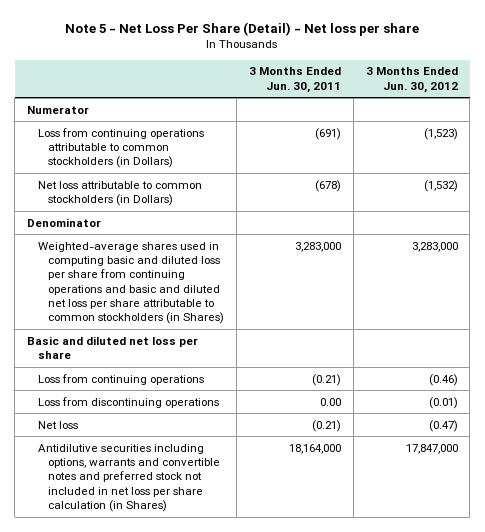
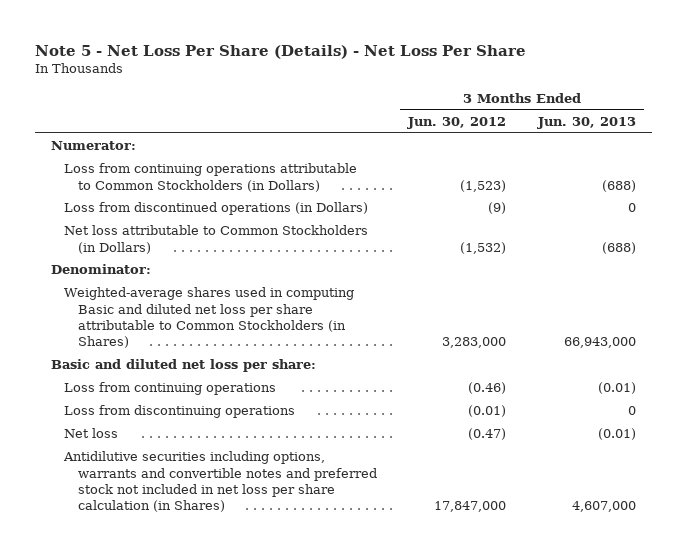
- Note 5 - Net Loss Per Share (Detail) - Net loss per share
+ Note 5 - Net Loss Per Share (Details) - Net Loss Per Share
- | 3 Months Ended Jun. 30, 2011 | 3 Months Ended Jun. 30, 2012
+ | 3 Months Ended Jun. 30, 2012 | 3 Months Ended Jun. 30, 2013
- Numerator
- Loss from continuing operations attributable to common stockholders (in Dollars) | (691) | (1,523)
- Net loss attributable to common stockholders (in Dollars) | (678) | (1,532)
- Denominator
- Weighted-average shares used in computing basic and diluted loss per share from continuing operations and basic and diluted net loss per share attributable to common stockholders (in Shares) | 3,283,000 | 3,283,000
- Basic and diluted net loss per share
+ Numerator:
+ Loss from continuing operations attributable to Common Stockholders (in Dollars) | (1,523) | (688)
+ Loss from discontinued operations (in Dollars) | (9) | 0
+ Net loss attributable to Common Stockholders (in Dollars) | (1,532) | (688)
+ Denominator:
+ Weighted-average shares used in computing Basic and diluted net loss per share attributable to Common Stockholders (in Shares) | 3,283,000 | 66,943,000
+ Basic and diluted net loss per share:

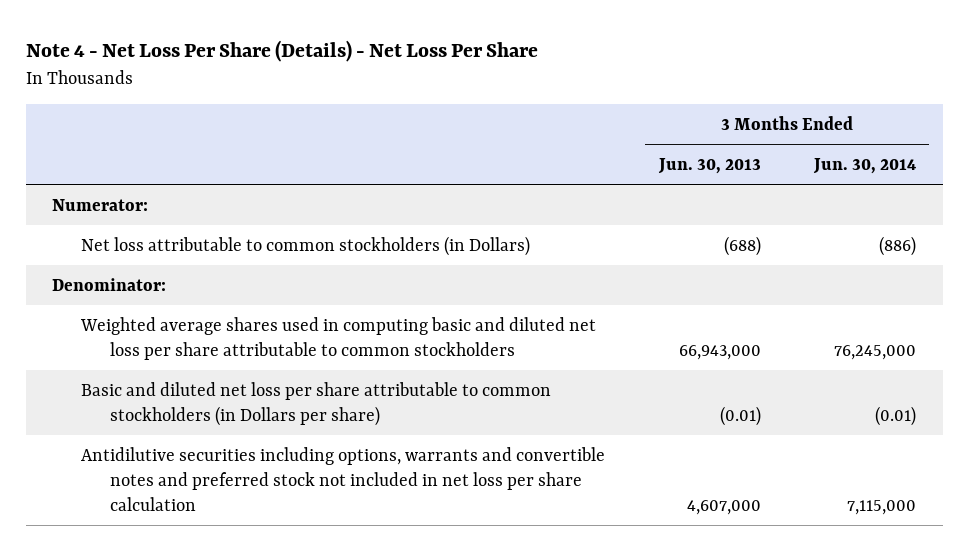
- Note 5 - Net Loss Per Share (Details) - Net Loss Per Share
+ Note 4 - Net Loss Per Share (Details) - Net Loss Per Share
- | 3 Months Ended Jun. 30, 2012 | 3 Months Ended Jun. 30, 2013
+ | 3 Months Ended Jun. 30, 2013 | 3 Months Ended Jun. 30, 2014
- Loss from continuing operations attributable to Common Stockholders (in Dollars) | (1,523) | (688)
- Loss from discontinued operations (in Dollars) | (9) | 0
- Net loss attributable to Common Stockholders (in Dollars) | (1,532) | (688)
+ Net loss attributable to common stockholders (in Dollars) | (688) | (886)
- Weighted-average shares used in computing Basic and diluted net loss per share attributable to Common Stockholders (in Shares) | 3,283,000 | 66,943,000
- Basic and diluted net loss per share:
- Loss from continuing operations | (0.46) | (0.01)
- Loss from discontinuing operations | (0.01) | 0
- Net loss | (0.47) | (0.01)
- Antidilutive securities including options, warrants and convertible notes and preferred stock not included in net loss per share calculation (in Shares) | 17,847,000 | 4,607,000
+ Weighted average shares used in computing basic and diluted net loss per share attributable to common stockholders | 66,943,000 | 76,245,000
+ Basic and diluted net loss per share attributable to common stockholders (in Dollars per share) | (0.01) | (0.01)
+ Antidilutive securities including options, warrants and convertible notes and preferred stock not included in net loss per share calculation | 4,607,000 | 7,115,000

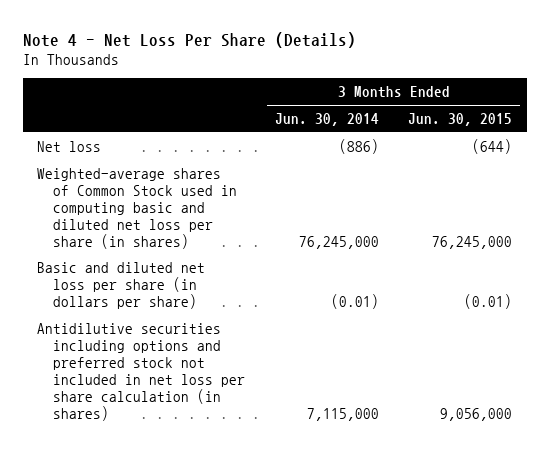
- Note 4 - Net Loss Per Share (Details) - Net Loss Per Share
+ Note 4 - Net Loss Per Share (Details)
- | 3 Months Ended Jun. 30, 2013 | 3 Months Ended Jun. 30, 2014
+ | 3 Months Ended Jun. 30, 2014 | 3 Months Ended Jun. 30, 2015
- Numerator:
- Net loss attributable to common stockholders (in Dollars) | (688) | (886)
- Denominator:
- Weighted average shares used in computing basic and diluted net loss per share attributable to common stockholders | 66,943,000 | 76,245,000
- Basic and diluted net loss per share attributable to common stockholders (in Dollars per share) | (0.01) | (0.01)
- Antidilutive securities including options, warrants and convertible notes and preferred stock not included in net loss per share calculation | 4,607,000 | 7,115,000
+ Net loss | (886) | (644)
+ Weighted-average shares of Common Stock used in computing basic and diluted net loss per share (in shares) | 76,245,000 | 76,245,000
+ Basic and diluted net loss per share (in dollars per share) | (0.01) | (0.01)
+ Antidilutive securities including options and preferred stock not included in net loss per share calculation (in shares) | 7,115,000 | 9,056,000

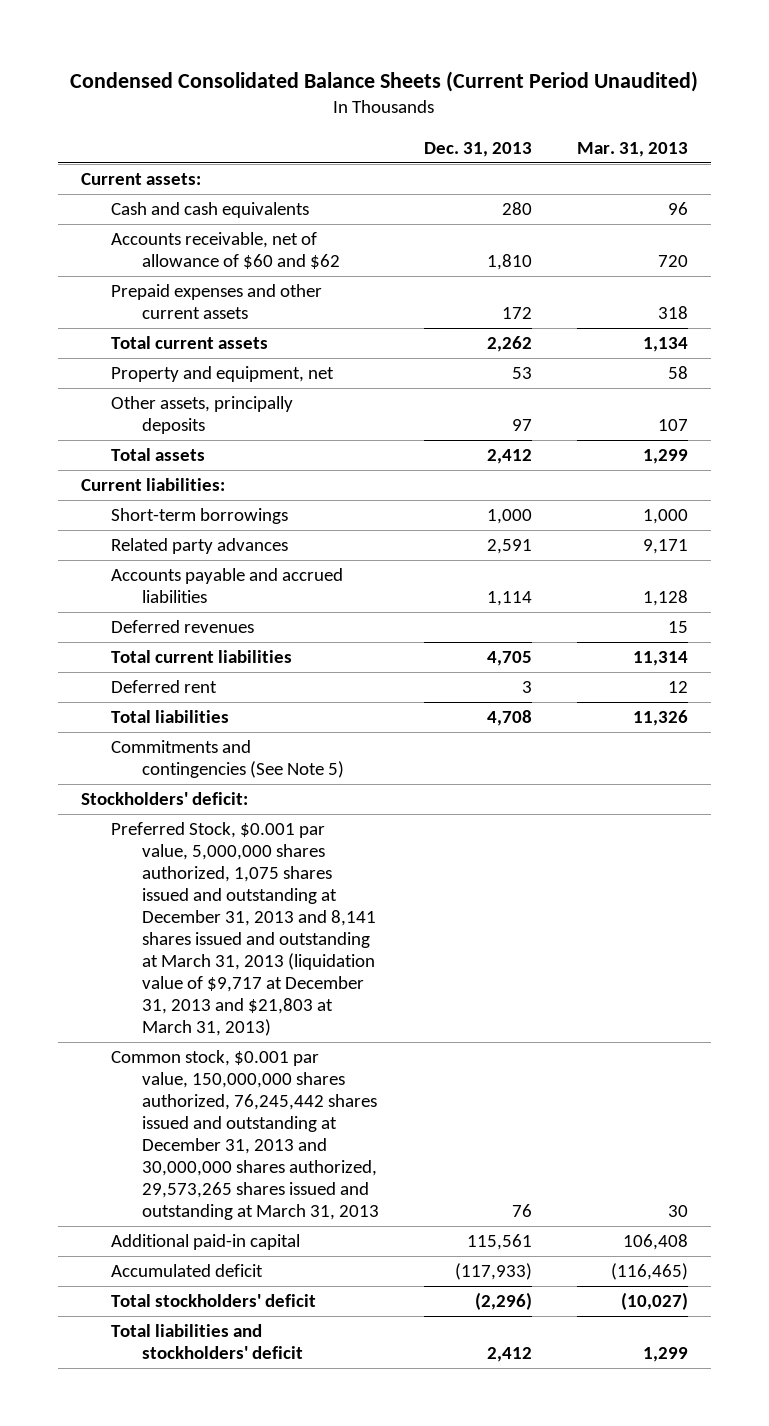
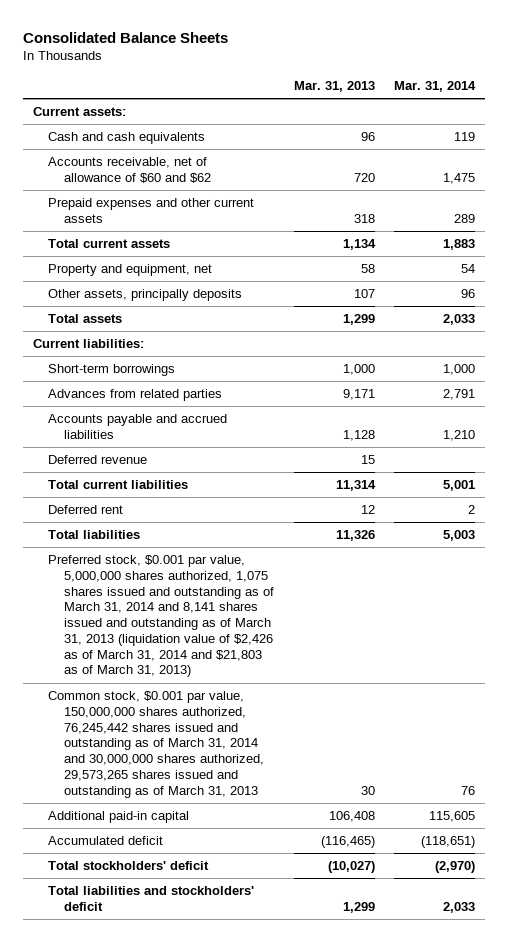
- Condensed Consolidated Balance Sheets (Current Period Unaudited)
+ Consolidated Balance Sheets
- | Dec. 31, 2013 | Mar. 31, 2013
+ | Mar. 31, 2013 | Mar. 31, 2014
- Related party advances | 2,591 | 9,171
+ Advances from related parties | 9,171 | 2,791
- Deferred revenues | | 15
+ Deferred revenue | 15 |
- Commitments and contingencies (See Note 5)
- Stockholders' deficit:
- Preferred Stock, $0.001 par value, 5,000,000 shares authorized, 1,075 shares issued and outstanding at December 31, 2013 and 8,141 shares issued and outstanding at March 31, 2013 (liquidation value of $9,717 at December 31, 2013 and $21,803 at March 31, 2013)
- Common stock, $0.001 par value, 150,000,000 shares authorized, 76,245,442 shares issued and outstanding at December 31, 2013 and 30,000,000 shares authorized, 29,573,265 shares issued and outstanding at March 31, 2013 | 76 | 30
+ Preferred stock, $0.001 par value, 5,000,000 shares authorized, 1,075 shares issued and outstanding as of March 31, 2014 and 8,141 shares issued and outstanding as of March 31, 2013 (liquidation value of $2,426 as of March 31, 2014 and $21,803 as of March 31, 2013)
+ Common stock, $0.001 par value, 150,000,000 shares authorized, 76,245,442 shares issued and outstanding as of March 31, 2014 and 30,000,000 shares authorized, 29,573,265 shares issued and outstanding as of March 31, 2013 | 30 | 76

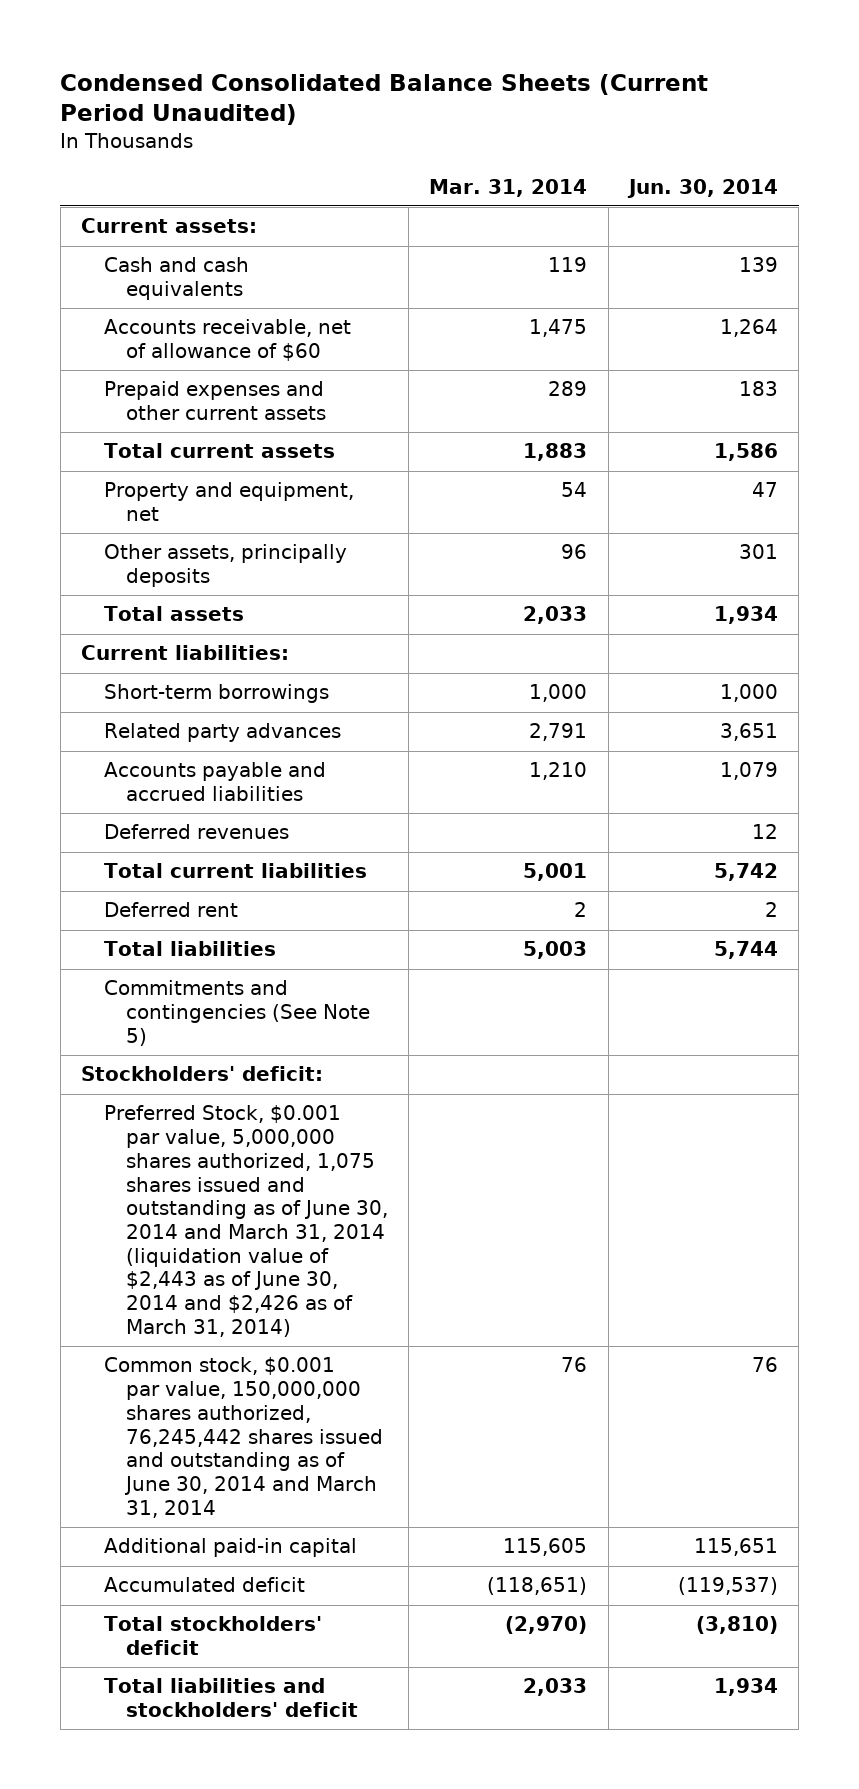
- Consolidated Balance Sheets
+ Condensed Consolidated Balance Sheets (Current Period Unaudited)
- | Mar. 31, 2013 | Mar. 31, 2014
+ | Mar. 31, 2014 | Jun. 30, 2014
- Accounts receivable, net of allowance of $60 and $62 | 720 | 1,475
+ Accounts receivable, net of allowance of $60 | 1,475 | 1,264
- Advances from related parties | 9,171 | 2,791
+ Related party advances | 2,791 | 3,651
- Deferred revenue | 15 |
+ Deferred revenues | | 12
- Preferred stock, $0.001 par value, 5,000,000 shares authorized, 1,075 shares issued and outstanding as of March 31, 2014 and 8,141 shares issued and outstanding as of March 31, 2013 (liquidation value of $2,426 as of March 31, 2014 and $21,803 as of March 31, 2013)
- Common stock, $0.001 par value, 150,000,000 shares authorized, 76,245,442 shares issued and outstanding as of March 31, 2014 and 30,000,000 shares authorized, 29,573,265 shares issued and outstanding as of March 31, 2013 | 30 | 76
+ Commitments and contingencies (See Note 5)
+ Stockholders' deficit:
+ Preferred Stock, $0.001 par value, 5,000,000 shares authorized, 1,075 shares issued and outstanding as of June 30, 2014 and March 31, 2014 (liquidation value of $2,443 as of June 30, 2014 and $2,426 as of March 31, 2014)
+ Common stock, $0.001 par value, 150,000,000 shares authorized, 76,245,442 shares issued and outstanding as of June 30, 2014 and March 31, 2014 | 76 | 76

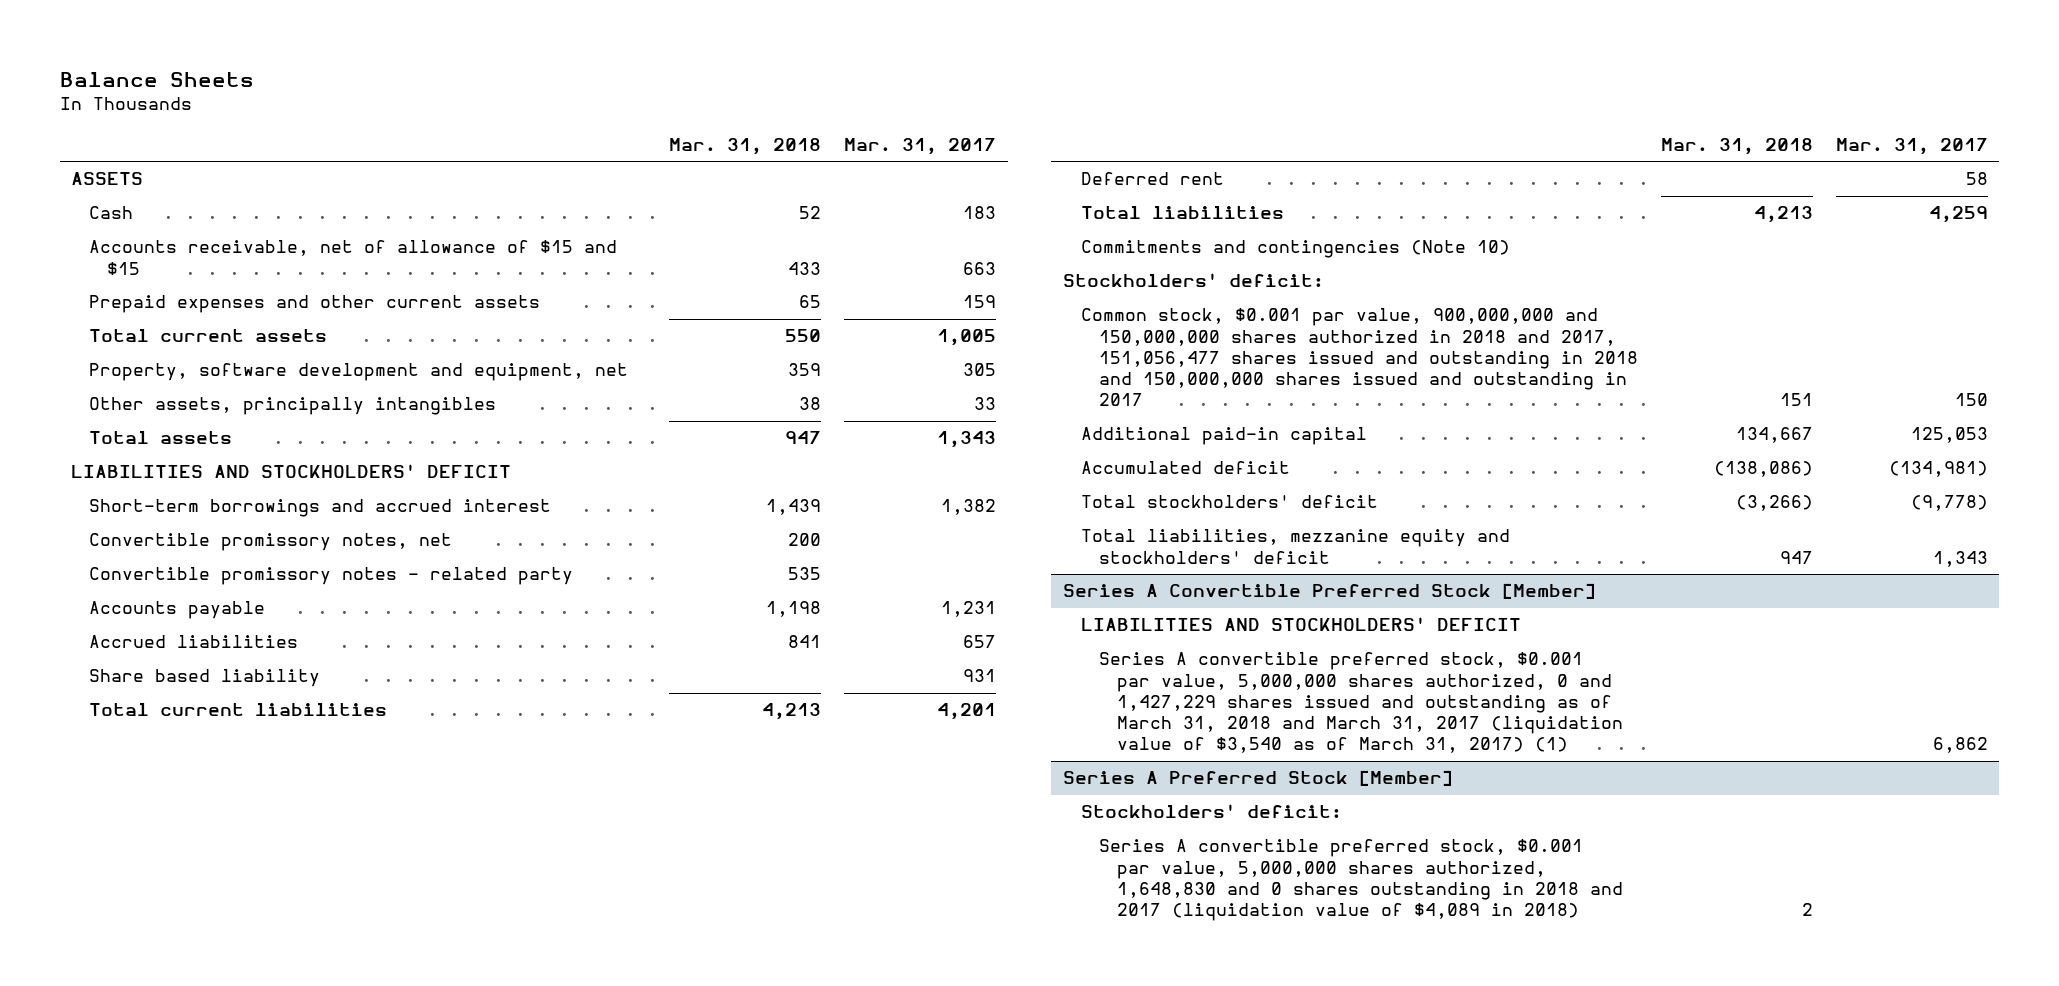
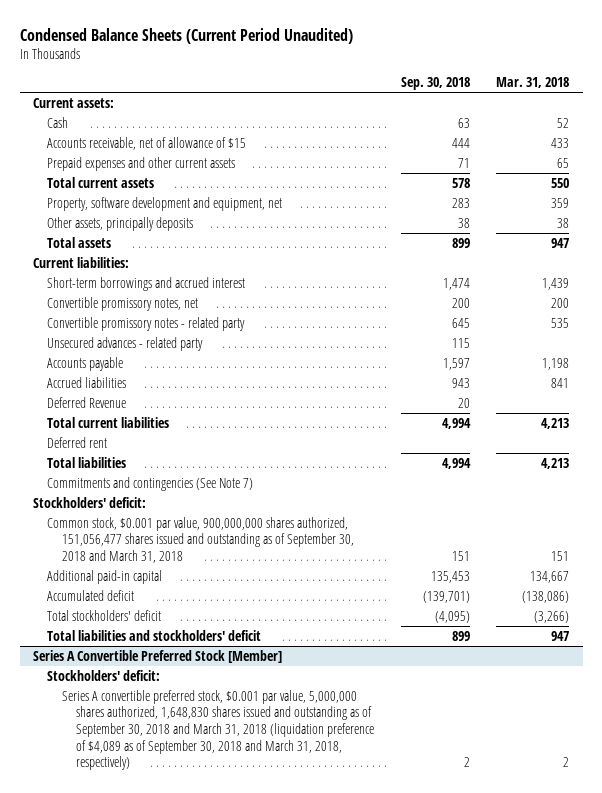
- Balance Sheets
+ Condensed Balance Sheets (Current Period Unaudited)
- | Mar. 31, 2018 | Mar. 31, 2017
+ | Sep. 30, 2018 | Mar. 31, 2018
- ASSETS
+ Current assets:
- Accounts receivable, net of allowance of $15 and $15 | 433 | 663
+ Accounts receivable, net of allowance of $15 | 444 | 433
- Other assets, principally intangibles | 38 | 33
+ Other assets, principally deposits | 38 | 38
- LIABILITIES AND STOCKHOLDERS' DEFICIT
+ Current liabilities:
+ Unsecured advances - related party | 115 |
- Share based liability | | 931
+ Deferred Revenue | 20 |
- Commitments and contingencies (Note 10)
+ Commitments and contingencies (See Note 7)
- Common stock, $0.001 par value, 900,000,000 and 150,000,000 shares authorized in 2018 and 2017, 151,056,477 shares issued and outstanding in 2018 and 150,000,000 shares issued and outstanding in 2017 | 151 | 150
+ Common stock, $0.001 par value, 900,000,000 shares authorized, 151,056,477 shares issued and outstanding as of September 30, 2018 and March 31, 2018 | 151 | 151
- Total liabilities, mezzanine equity and stockholders' deficit | 947 | 1,343
+ Total liabilities and stockholders' deficit | 899 | 947
@ Series A Convertible Preferred Stock [Member]
- LIABILITIES AND STOCKHOLDERS' DEFICIT
- Series A convertible preferred stock, $0.001 par value, 5,000,000 shares authorized, 0 and 1,427,229 shares issued and outstanding as of March 31, 2018 and March 31, 2017 (liquidation value of $3,540 as of March 31, 2017) (1) | | 6,862
- Series A Preferred Stock [Member]
- Series A convertible preferred stock, $0.001 par value, 5,000,000 shares authorized, 1,648,830 and 0 shares outstanding in 2018 and 2017 (liquidation value of $4,089 in 2018) | 2 |
@ Series A Convertible Preferred Stock [Member]
+ Series A convertible preferred stock, $0.001 par value, 5,000,000 shares authorized, 1,648,830 shares issued and outstanding as of September 30, 2018 and March 31, 2018 (liquidation preference of $4,089 as of September 30, 2018 and March 31, 2018, respectively) | 2 | 2

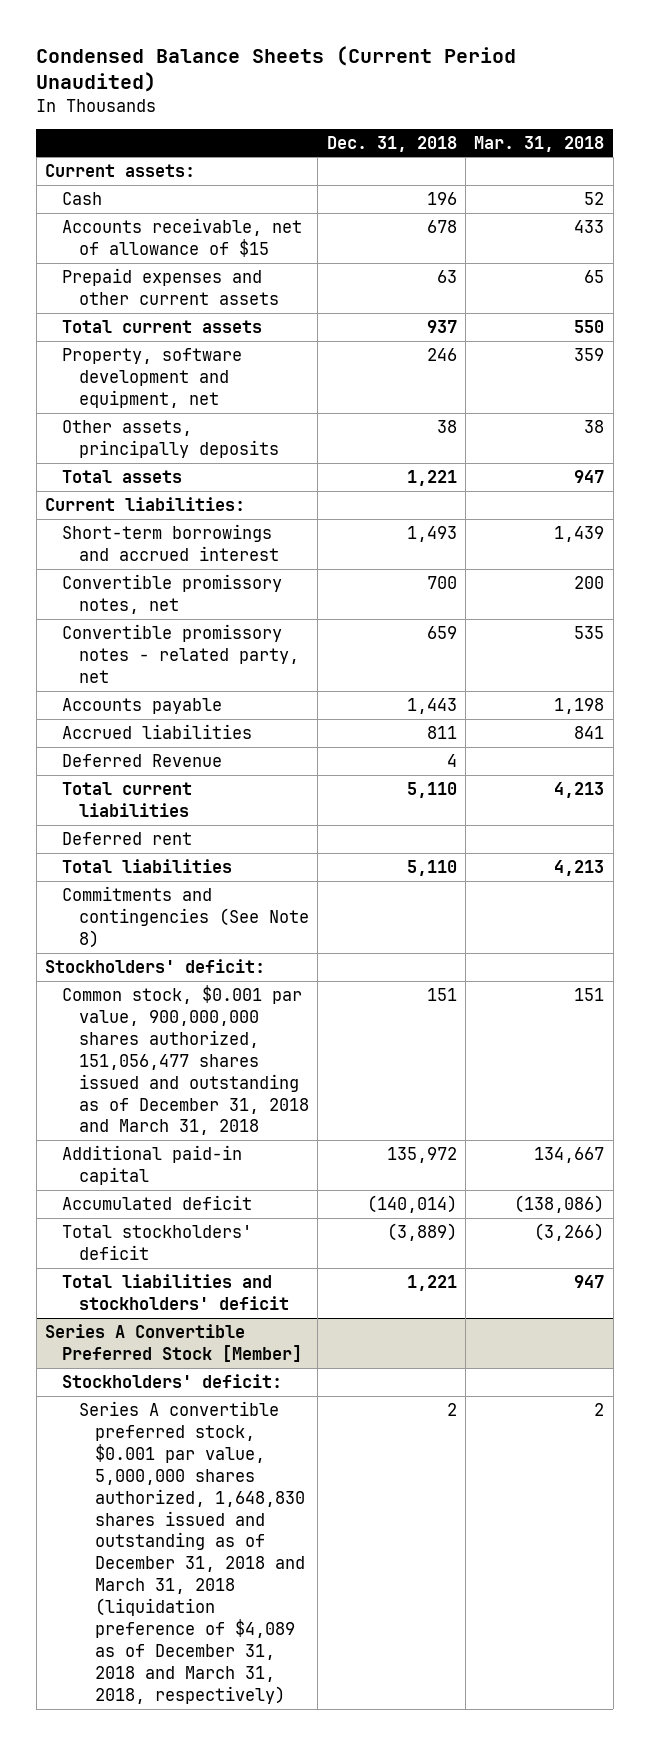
- | Sep. 30, 2018 | Mar. 31, 2018
+ | Dec. 31, 2018 | Mar. 31, 2018
- Convertible promissory notes - related party | 645 | 535
- Unsecured advances - related party | 115 |
+ Convertible promissory notes - related party, net | 659 | 535
- Commitments and contingencies (See Note 7)
+ Commitments and contingencies (See Note 8)
- Common stock, $0.001 par value, 900,000,000 shares authorized, 151,056,477 shares issued and outstanding as of September 30, 2018 and March 31, 2018 | 151 | 151
+ Common stock, $0.001 par value, 900,000,000 shares authorized, 151,056,477 shares issued and outstanding as of December 31, 2018 and March 31, 2018 | 151 | 151
@ Series A Convertible Preferred Stock [Member]
- Series A convertible preferred stock, $0.001 par value, 5,000,000 shares authorized, 1,648,830 shares issued and outstanding as of September 30, 2018 and March 31, 2018 (liquidation preference of $4,089 as of September 30, 2018 and March 31, 2018, respectively) | 2 | 2
+ Series A convertible preferred stock, $0.001 par value, 5,000,000 shares authorized, 1,648,830 shares issued and outstanding as of December 31, 2018 and March 31, 2018 (liquidation preference of $4,089 as of December 31, 2018 and March 31, 2018, respectively) | 2 | 2

